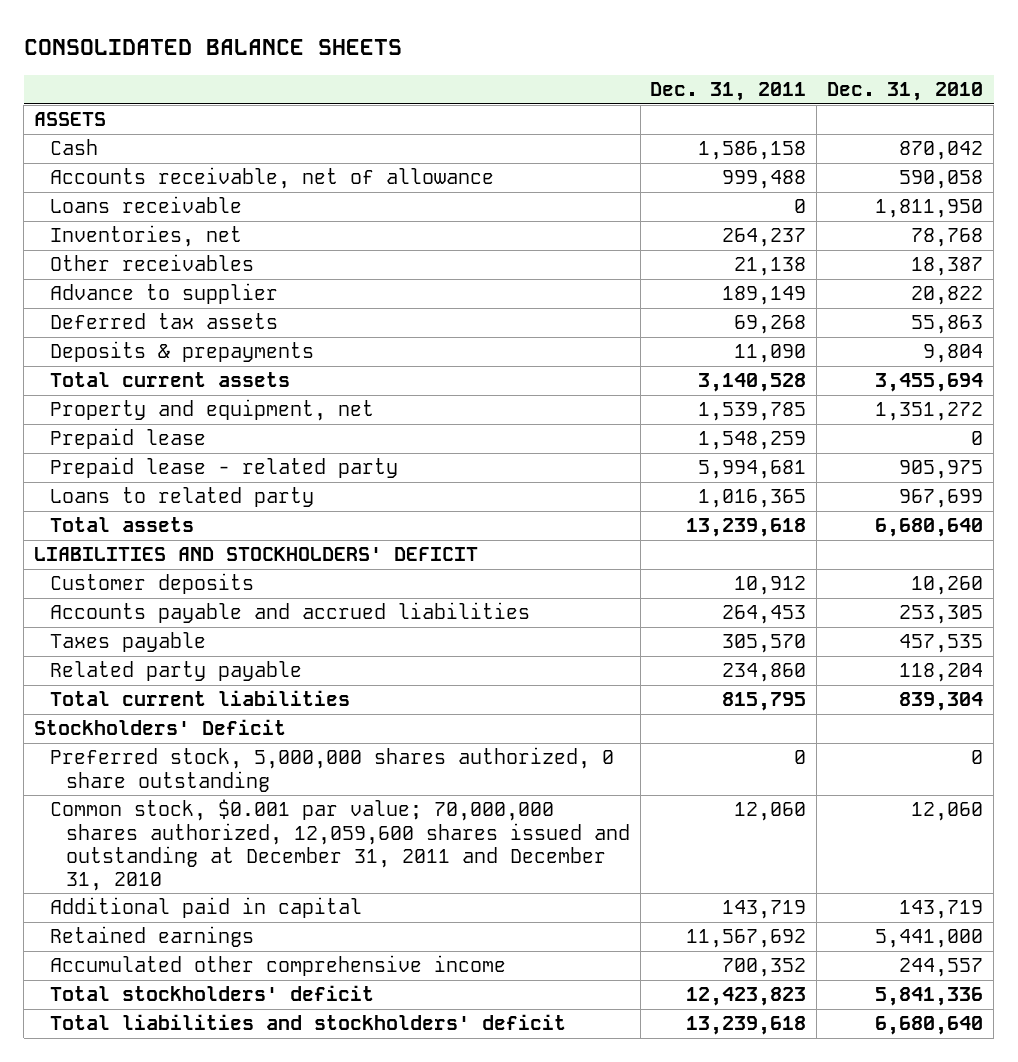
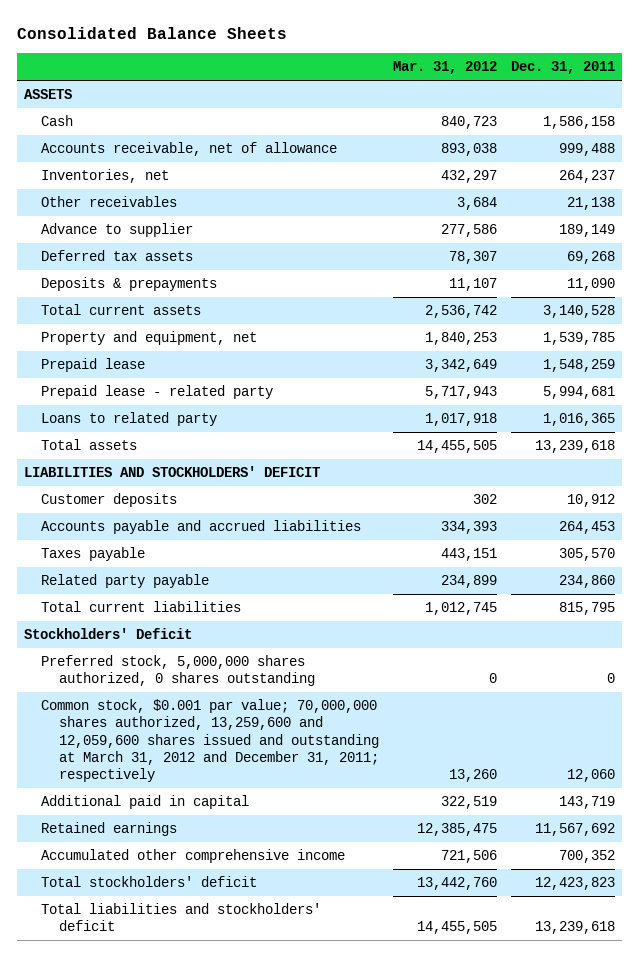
- CONSOLIDATED BALANCE SHEETS
+ Consolidated Balance Sheets
- | Dec. 31, 2011 | Dec. 31, 2010
+ | Mar. 31, 2012 | Dec. 31, 2011
- Loans receivable | 0 | 1,811,950
- Preferred stock, 5,000,000 shares authorized, 0 share outstanding | 0 | 0
- Common stock, $0.001 par value; 70,000,000 shares authorized, 12,059,600 shares issued and outstanding at December 31, 2011 and December 31, 2010 | 12,060 | 12,060
+ Preferred stock, 5,000,000 shares authorized, 0 shares outstanding | 0 | 0
+ Common stock, $0.001 par value; 70,000,000 shares authorized, 13,259,600 and 12,059,600 shares issued and outstanding at March 31, 2012 and December 31, 2011; respectively | 13,260 | 12,060

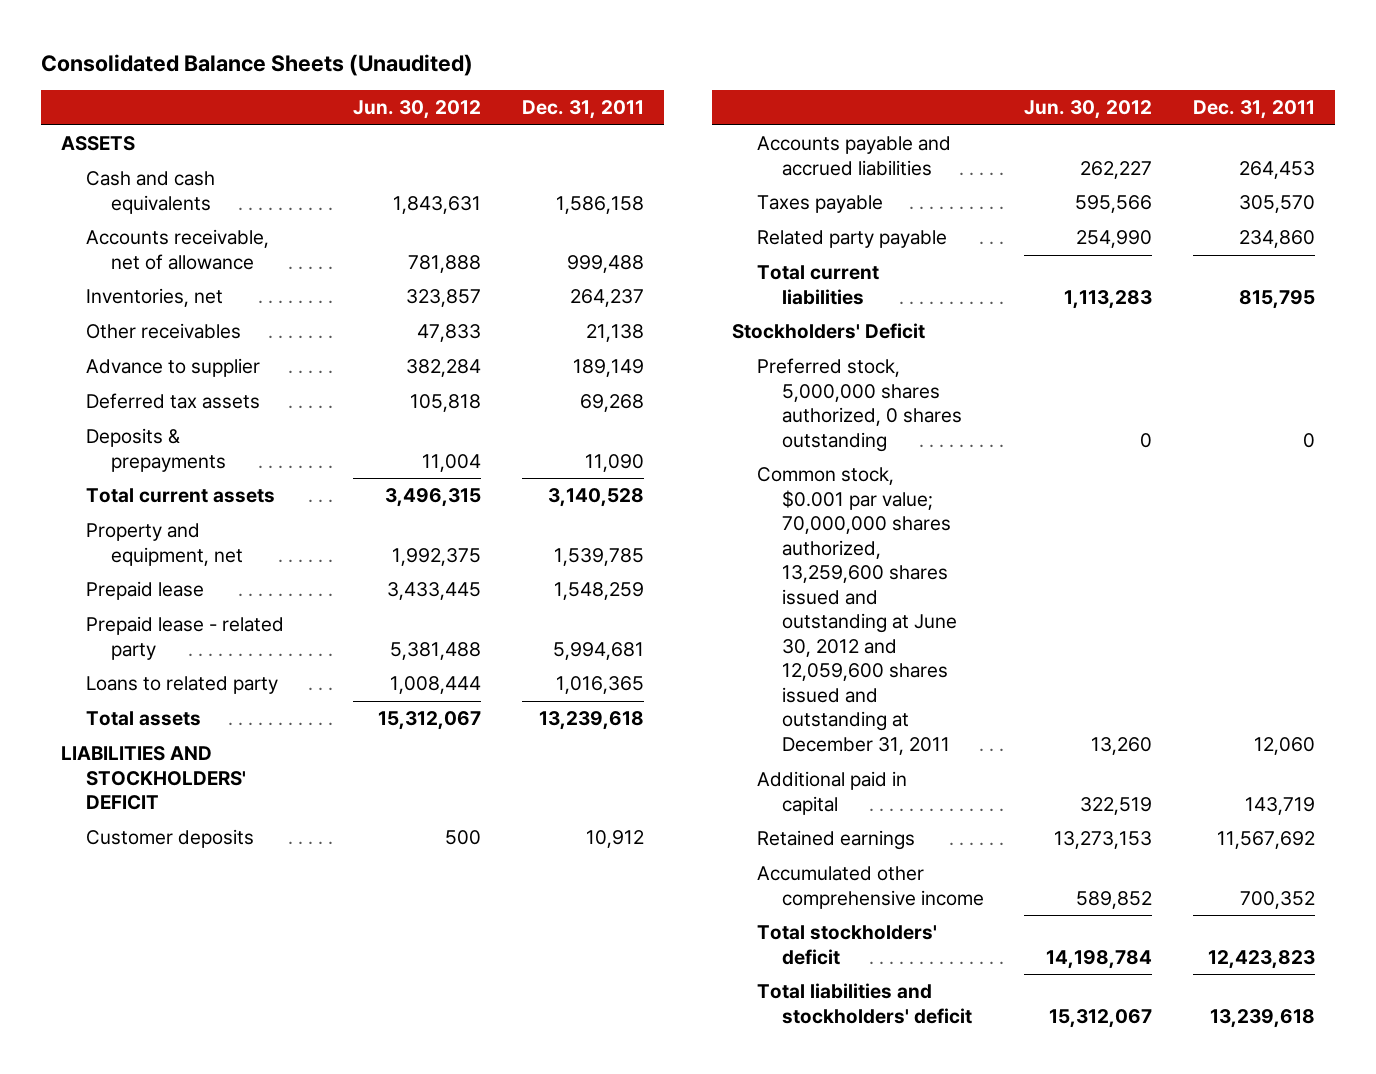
- Consolidated Balance Sheets
+ Consolidated Balance Sheets (Unaudited)
- | Mar. 31, 2012 | Dec. 31, 2011
+ | Jun. 30, 2012 | Dec. 31, 2011
- Cash | 840,723 | 1,586,158
+ Cash and cash equivalents | 1,843,631 | 1,586,158
- Common stock, $0.001 par value; 70,000,000 shares authorized, 13,259,600 and 12,059,600 shares issued and outstanding at March 31, 2012 and December 31, 2011; respectively | 13,260 | 12,060
+ Common stock, $0.001 par value; 70,000,000 shares authorized, 13,259,600 shares issued and outstanding at June 30, 2012 and 12,059,600 shares issued and outstanding at December 31, 2011 | 13,260 | 12,060

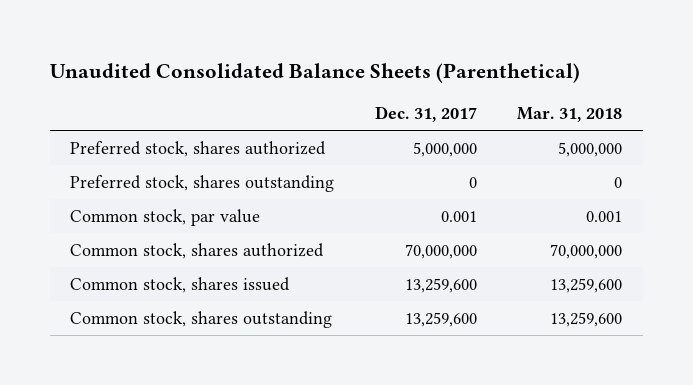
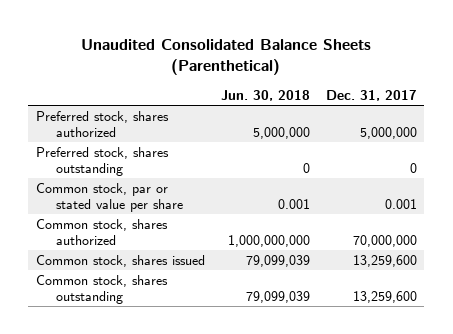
- | Dec. 31, 2017 | Mar. 31, 2018
+ | Jun. 30, 2018 | Dec. 31, 2017
- Common stock, par value | 0.001 | 0.001
+ Common stock, par or stated value per share | 0.001 | 0.001

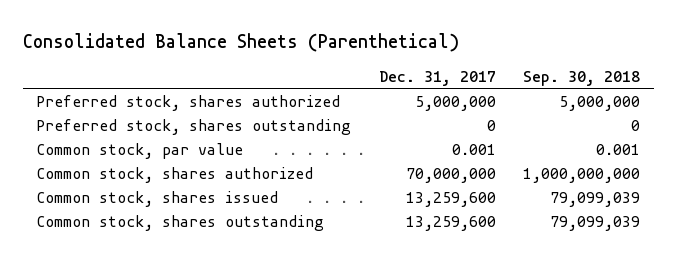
- Unaudited Consolidated Balance Sheets (Parenthetical)
+ Consolidated Balance Sheets (Parenthetical)
- | Jun. 30, 2018 | Dec. 31, 2017
+ | Dec. 31, 2017 | Sep. 30, 2018
- Common stock, par or stated value per share | 0.001 | 0.001
+ Common stock, par value | 0.001 | 0.001

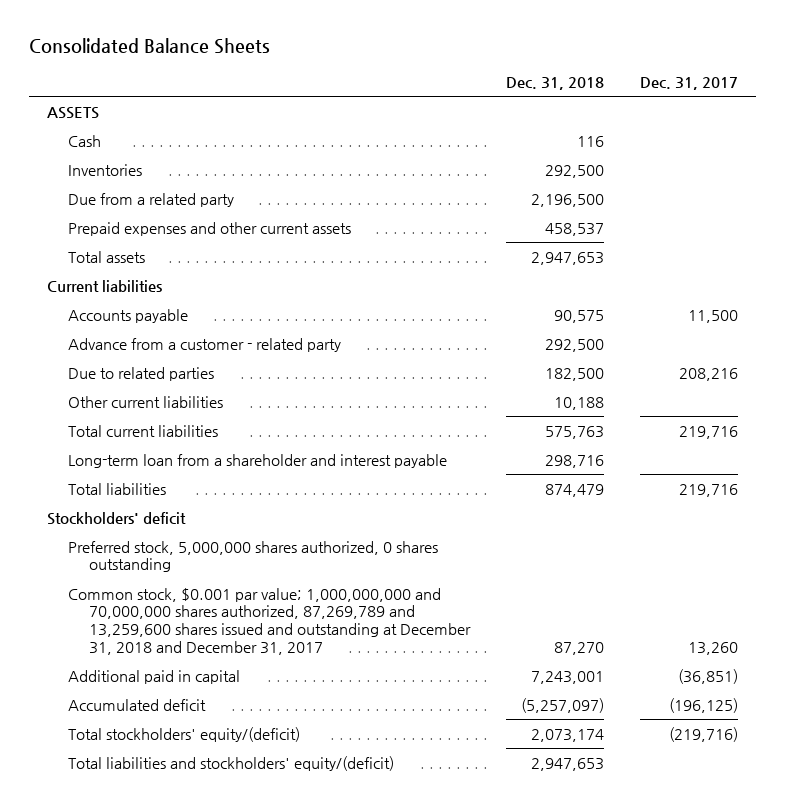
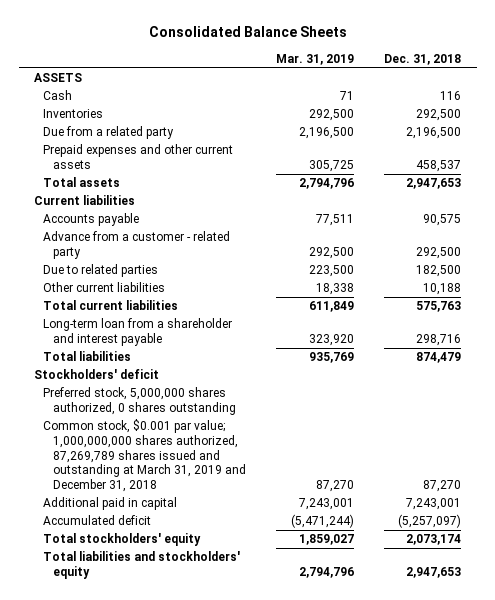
- | Dec. 31, 2018 | Dec. 31, 2017
+ | Mar. 31, 2019 | Dec. 31, 2018
- Common stock, $0.001 par value; 1,000,000,000 and 70,000,000 shares authorized, 87,269,789 and 13,259,600 shares issued and outstanding at December 31, 2018 and December 31, 2017 | 87,270 | 13,260
+ Common stock, $0.001 par value; 1,000,000,000 shares authorized, 87,269,789 shares issued and outstanding at March 31, 2019 and December 31, 2018 | 87,270 | 87,270
- Total stockholders' equity/(deficit) | 2,073,174 | (219,716)
- Total liabilities and stockholders' equity/(deficit) | 2,947,653 |
+ Total stockholders' equity | 1,859,027 | 2,073,174
+ Total liabilities and stockholders' equity | 2,794,796 | 2,947,653

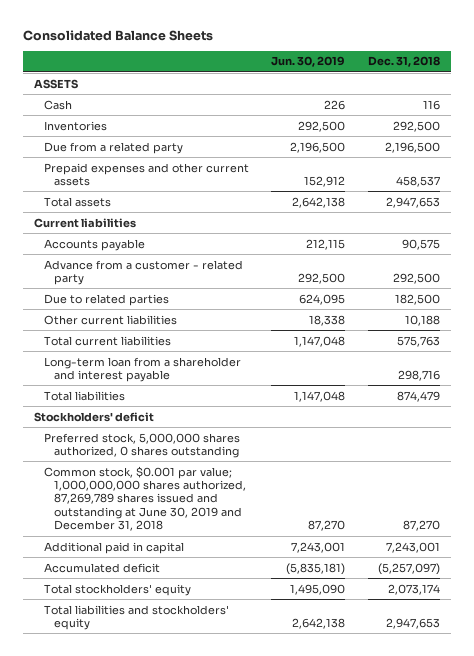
- | Mar. 31, 2019 | Dec. 31, 2018
+ | Jun. 30, 2019 | Dec. 31, 2018
- Common stock, $0.001 par value; 1,000,000,000 shares authorized, 87,269,789 shares issued and outstanding at March 31, 2019 and December 31, 2018 | 87,270 | 87,270
+ Common stock, $0.001 par value; 1,000,000,000 shares authorized, 87,269,789 shares issued and outstanding at June 30, 2019 and December 31, 2018 | 87,270 | 87,270

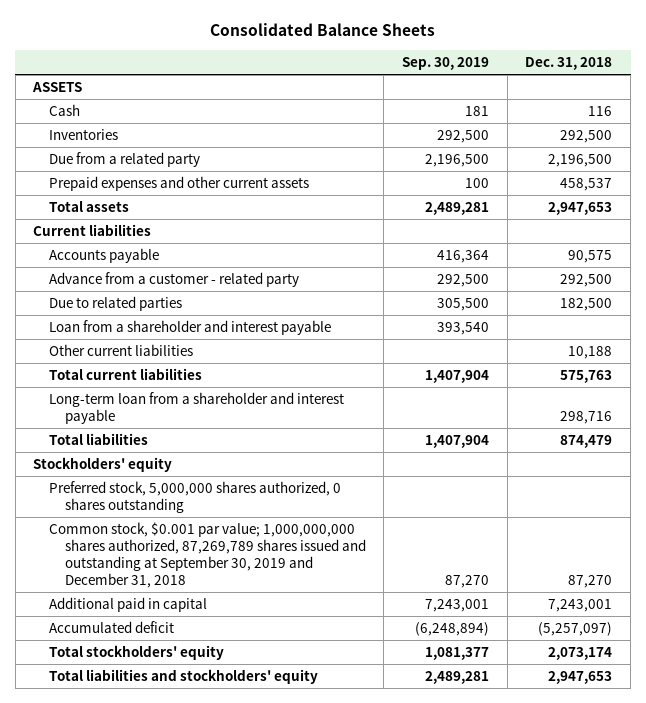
- | Jun. 30, 2019 | Dec. 31, 2018
+ | Sep. 30, 2019 | Dec. 31, 2018
+ Loan from a shareholder and interest payable | 393,540 |
- Stockholders' deficit
+ Stockholders' equity
- Common stock, $0.001 par value; 1,000,000,000 shares authorized, 87,269,789 shares issued and outstanding at June 30, 2019 and December 31, 2018 | 87,270 | 87,270
+ Common stock, $0.001 par value; 1,000,000,000 shares authorized, 87,269,789 shares issued and outstanding at September 30, 2019 and December 31, 2018 | 87,270 | 87,270

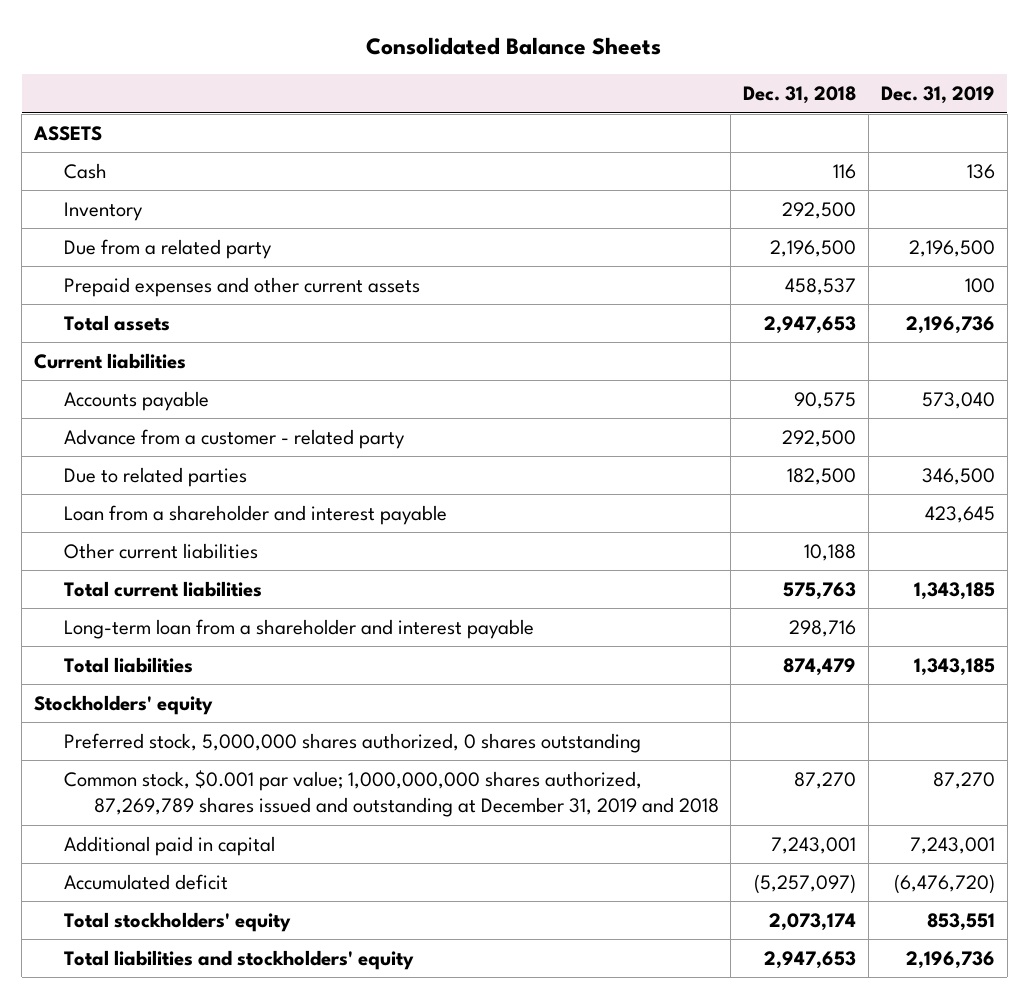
- | Sep. 30, 2019 | Dec. 31, 2018
+ | Dec. 31, 2018 | Dec. 31, 2019
- Inventories | 292,500 | 292,500
+ Inventory | 292,500 |
- Common stock, $0.001 par value; 1,000,000,000 shares authorized, 87,269,789 shares issued and outstanding at September 30, 2019 and December 31, 2018 | 87,270 | 87,270
+ Common stock, $0.001 par value; 1,000,000,000 shares authorized, 87,269,789 shares issued and outstanding at December 31, 2019 and 2018 | 87,270 | 87,270

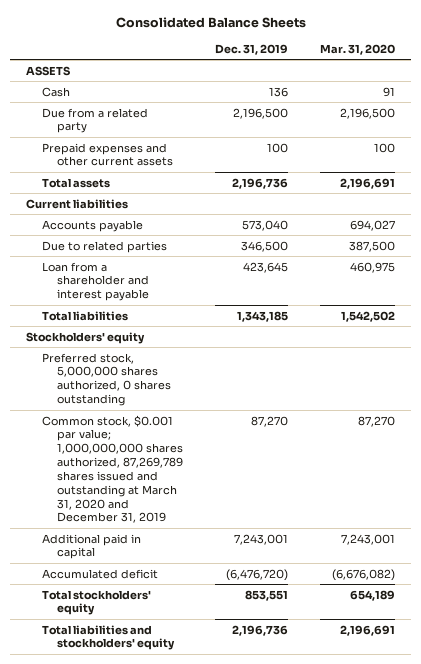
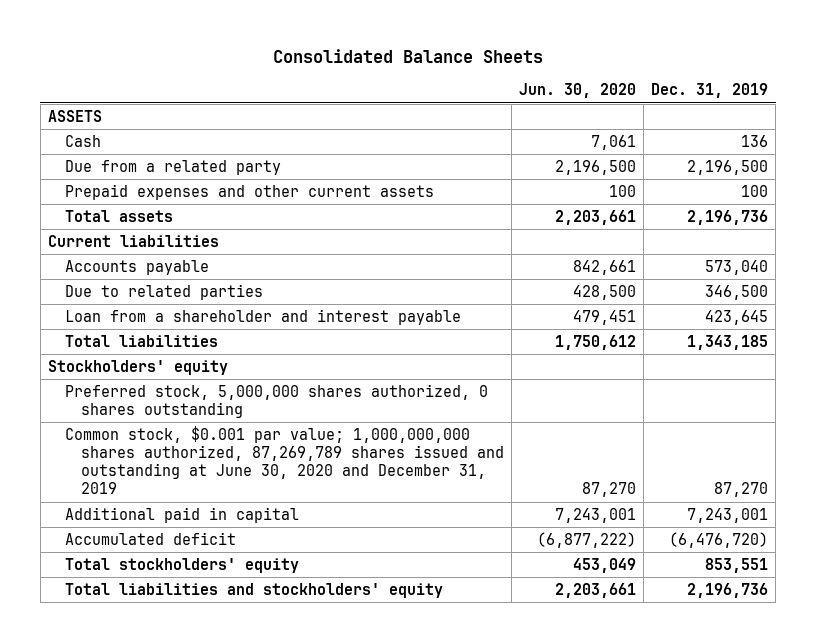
- | Dec. 31, 2019 | Mar. 31, 2020
+ | Jun. 30, 2020 | Dec. 31, 2019
- Common stock, $0.001 par value; 1,000,000,000 shares authorized, 87,269,789 shares issued and outstanding at March 31, 2020 and December 31, 2019 | 87,270 | 87,270
+ Common stock, $0.001 par value; 1,000,000,000 shares authorized, 87,269,789 shares issued and outstanding at June 30, 2020 and December 31, 2019 | 87,270 | 87,270

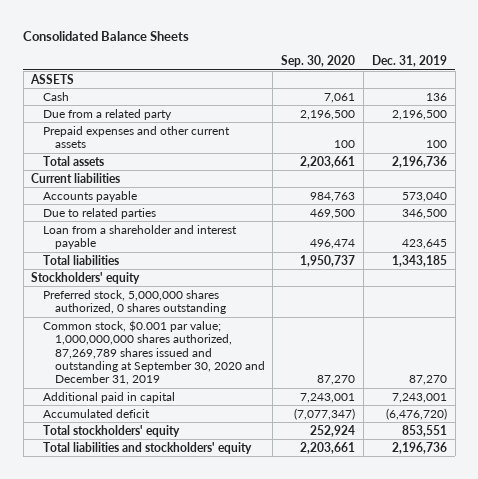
- | Jun. 30, 2020 | Dec. 31, 2019
+ | Sep. 30, 2020 | Dec. 31, 2019
- Common stock, $0.001 par value; 1,000,000,000 shares authorized, 87,269,789 shares issued and outstanding at June 30, 2020 and December 31, 2019 | 87,270 | 87,270
+ Common stock, $0.001 par value; 1,000,000,000 shares authorized, 87,269,789 shares issued and outstanding at September 30, 2020 and December 31, 2019 | 87,270 | 87,270

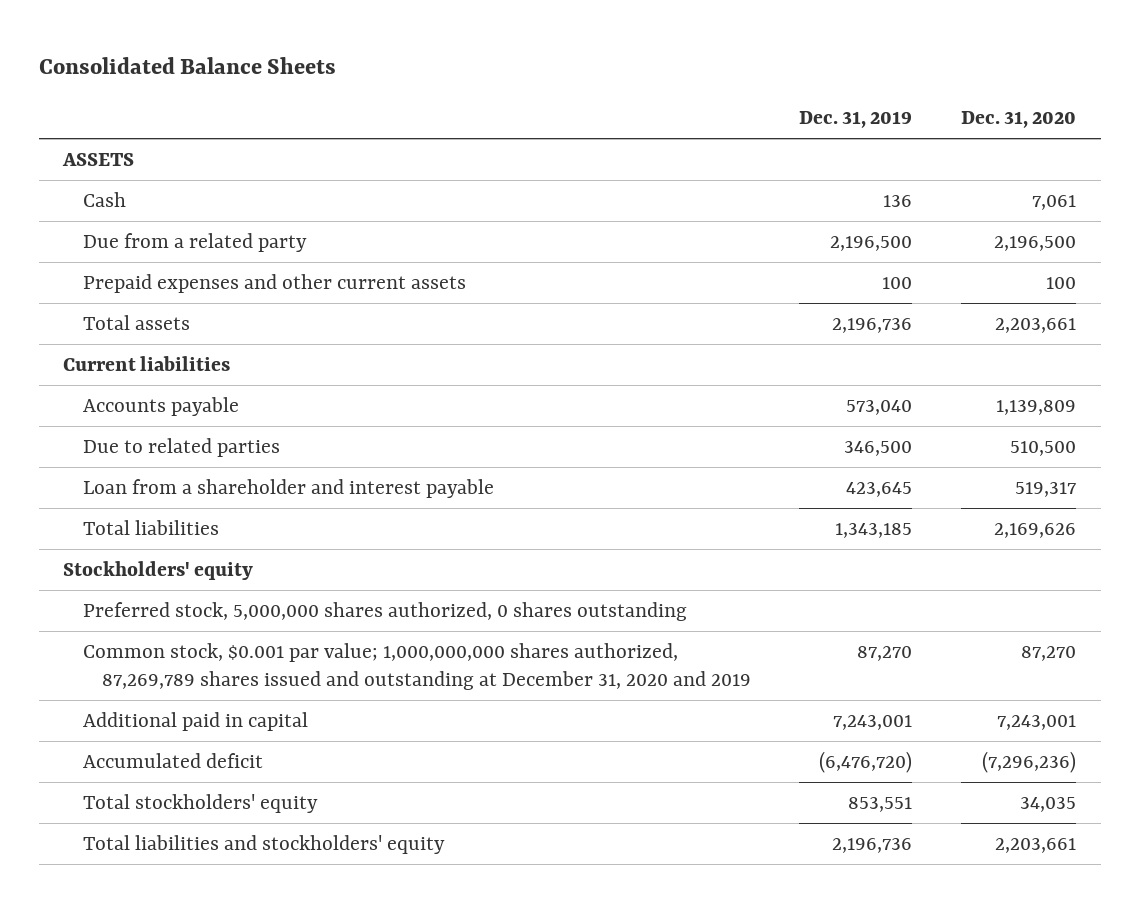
- | Sep. 30, 2020 | Dec. 31, 2019
+ | Dec. 31, 2019 | Dec. 31, 2020
- Common stock, $0.001 par value; 1,000,000,000 shares authorized, 87,269,789 shares issued and outstanding at September 30, 2020 and December 31, 2019 | 87,270 | 87,270
+ Common stock, $0.001 par value; 1,000,000,000 shares authorized, 87,269,789 shares issued and outstanding at December 31, 2020 and 2019 | 87,270 | 87,270

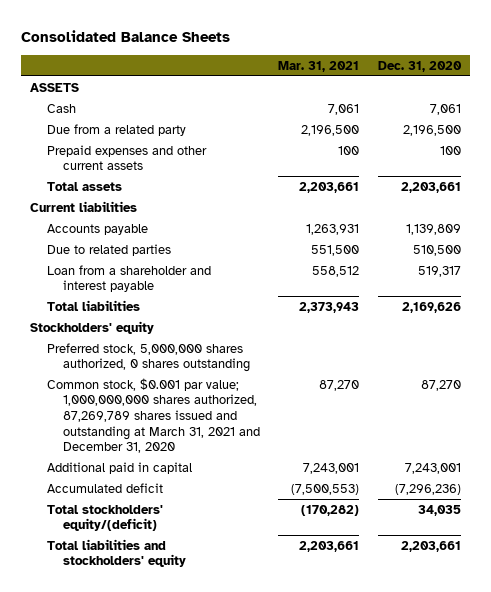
- | Dec. 31, 2019 | Dec. 31, 2020
+ | Mar. 31, 2021 | Dec. 31, 2020
- Common stock, $0.001 par value; 1,000,000,000 shares authorized, 87,269,789 shares issued and outstanding at December 31, 2020 and 2019 | 87,270 | 87,270
+ Common stock, $0.001 par value; 1,000,000,000 shares authorized, 87,269,789 shares issued and outstanding at March 31, 2021 and December 31, 2020 | 87,270 | 87,270
- Total stockholders' equity | 853,551 | 34,035
+ Total stockholders' equity/(deficit) | (170,282) | 34,035

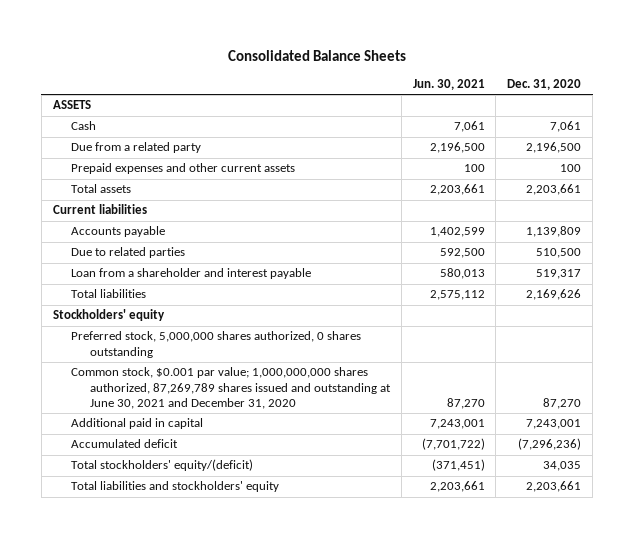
- | Mar. 31, 2021 | Dec. 31, 2020
+ | Jun. 30, 2021 | Dec. 31, 2020
- Common stock, $0.001 par value; 1,000,000,000 shares authorized, 87,269,789 shares issued and outstanding at March 31, 2021 and December 31, 2020 | 87,270 | 87,270
+ Common stock, $0.001 par value; 1,000,000,000 shares authorized, 87,269,789 shares issued and outstanding at June 30, 2021 and December 31, 2020 | 87,270 | 87,270

